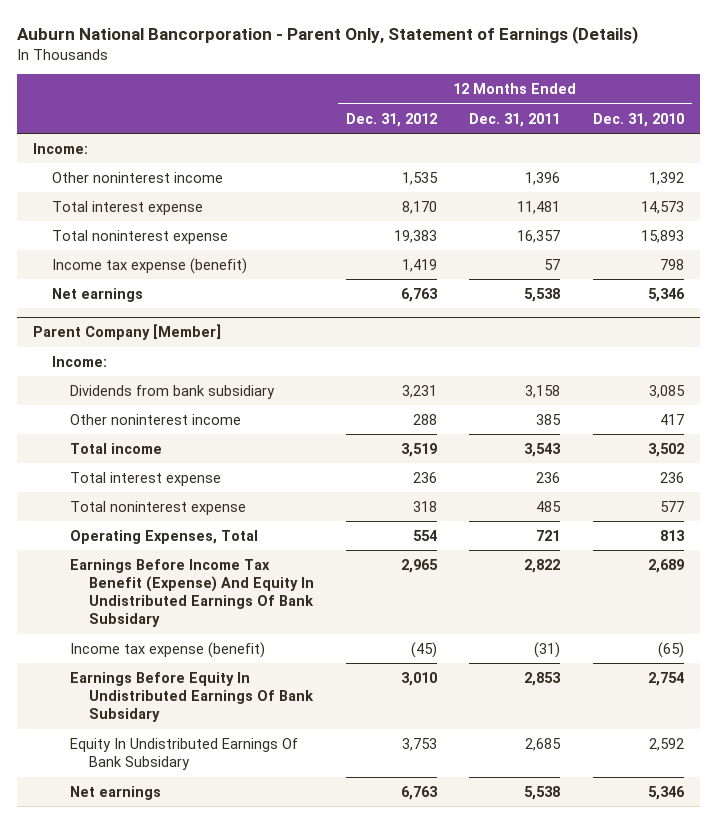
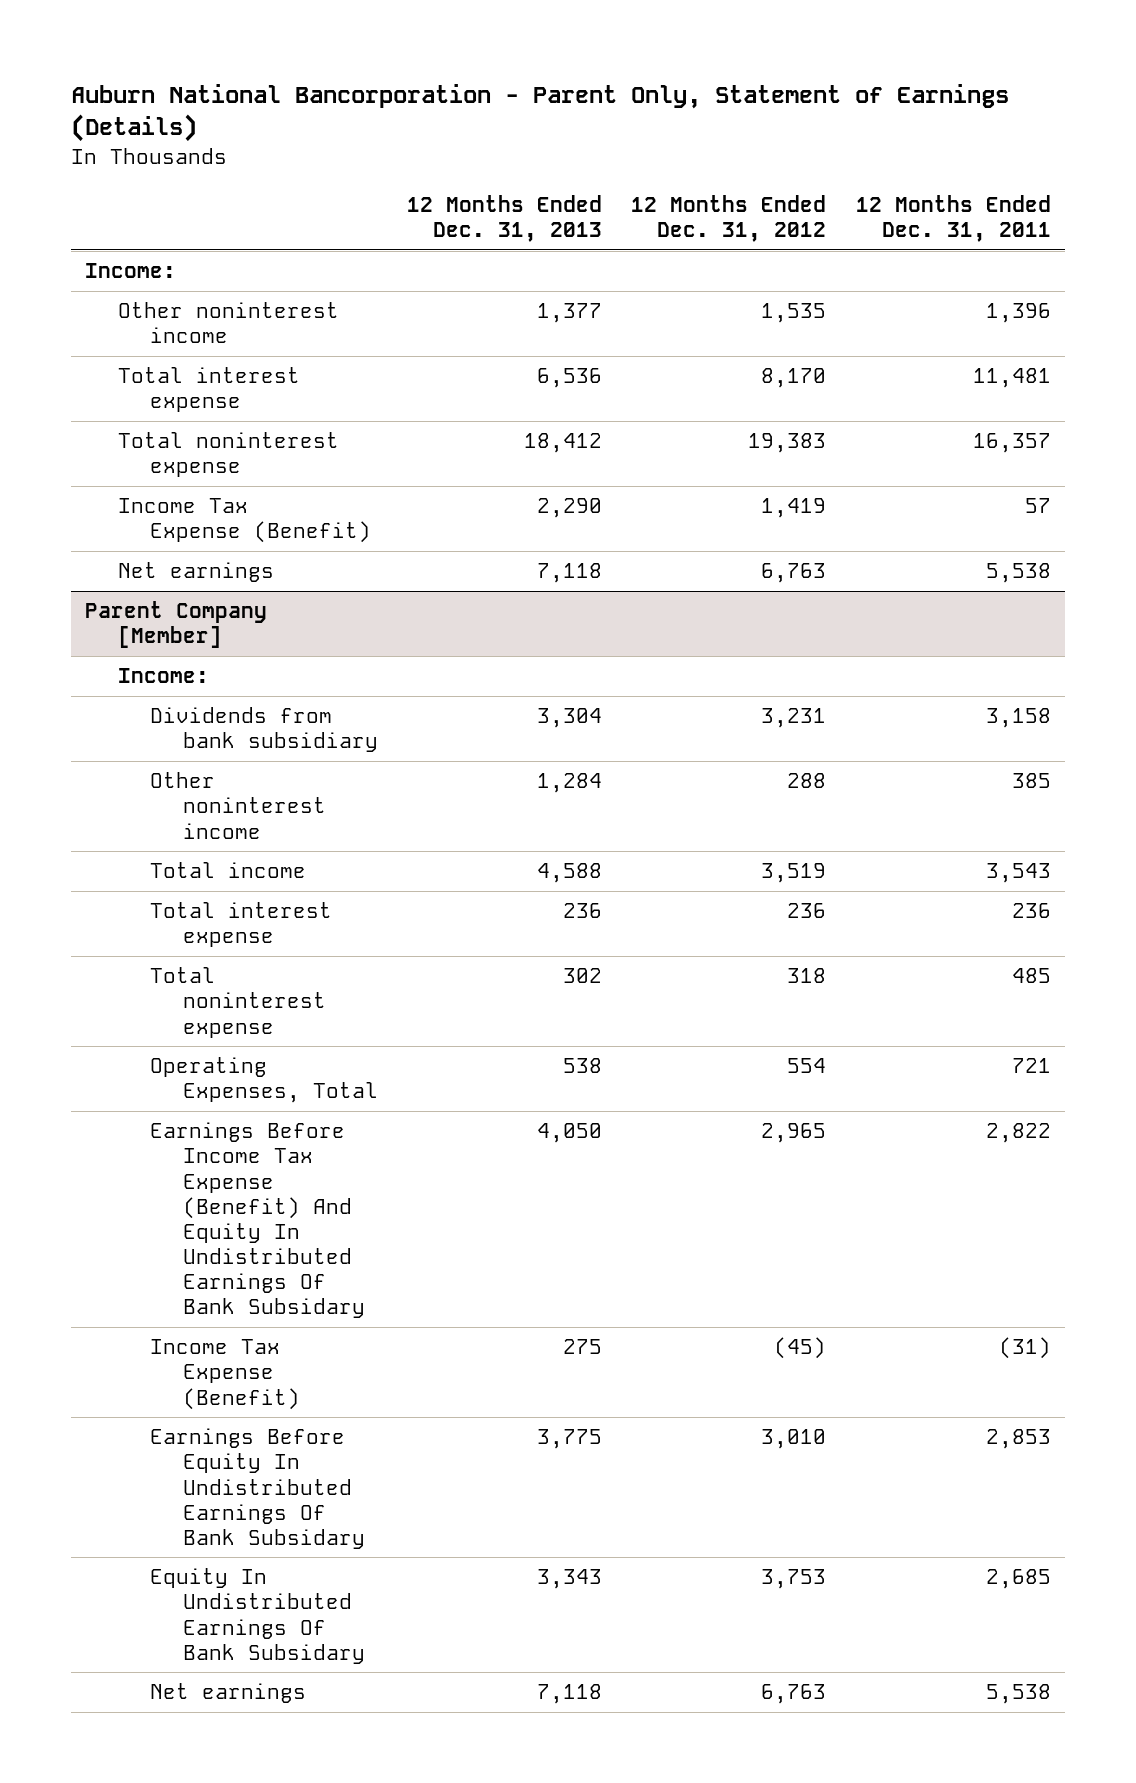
- | 12 Months Ended Dec. 31, 2012 | 12 Months Ended Dec. 31, 2011 | 12 Months Ended Dec. 31, 2010
+ | 12 Months Ended Dec. 31, 2013 | 12 Months Ended Dec. 31, 2012 | 12 Months Ended Dec. 31, 2011
- Income tax expense (benefit) | 1,419 | 57 | 798
+ Income Tax Expense (Benefit) | 2,290 | 1,419 | 57
@ Parent Company [Member]
- Earnings Before Income Tax Benefit (Expense) And Equity In Undistributed Earnings Of Bank Subsidary | 2,965 | 2,822 | 2,689
- Income tax expense (benefit) | (45) | (31) | (65)
+ Earnings Before Income Tax Expense (Benefit) And Equity In Undistributed Earnings Of Bank Subsidary | 4,050 | 2,965 | 2,822
+ Income Tax Expense (Benefit) | 275 | (45) | (31)

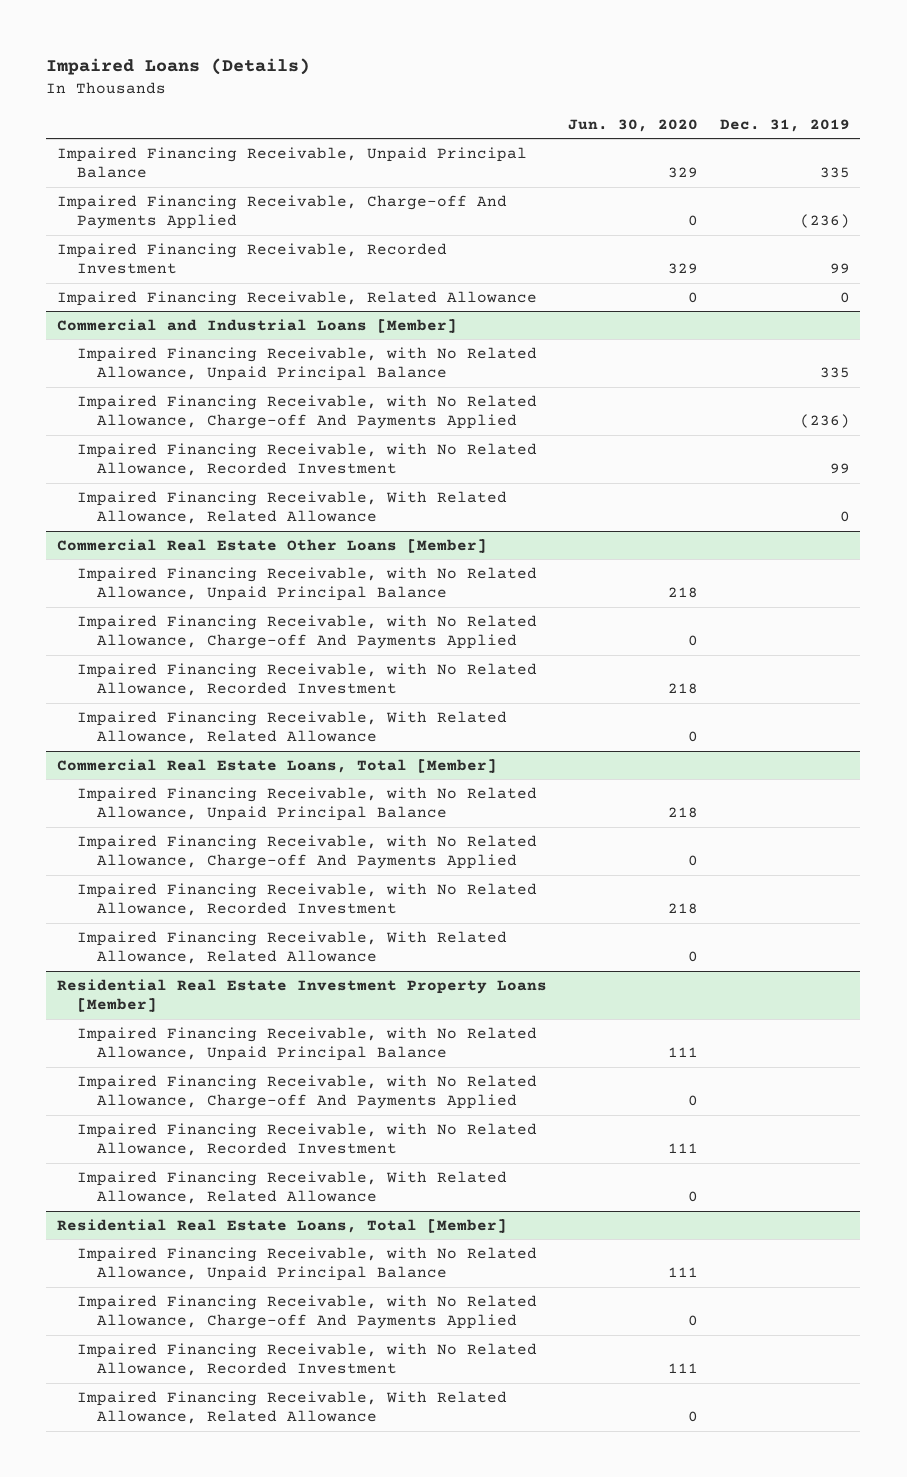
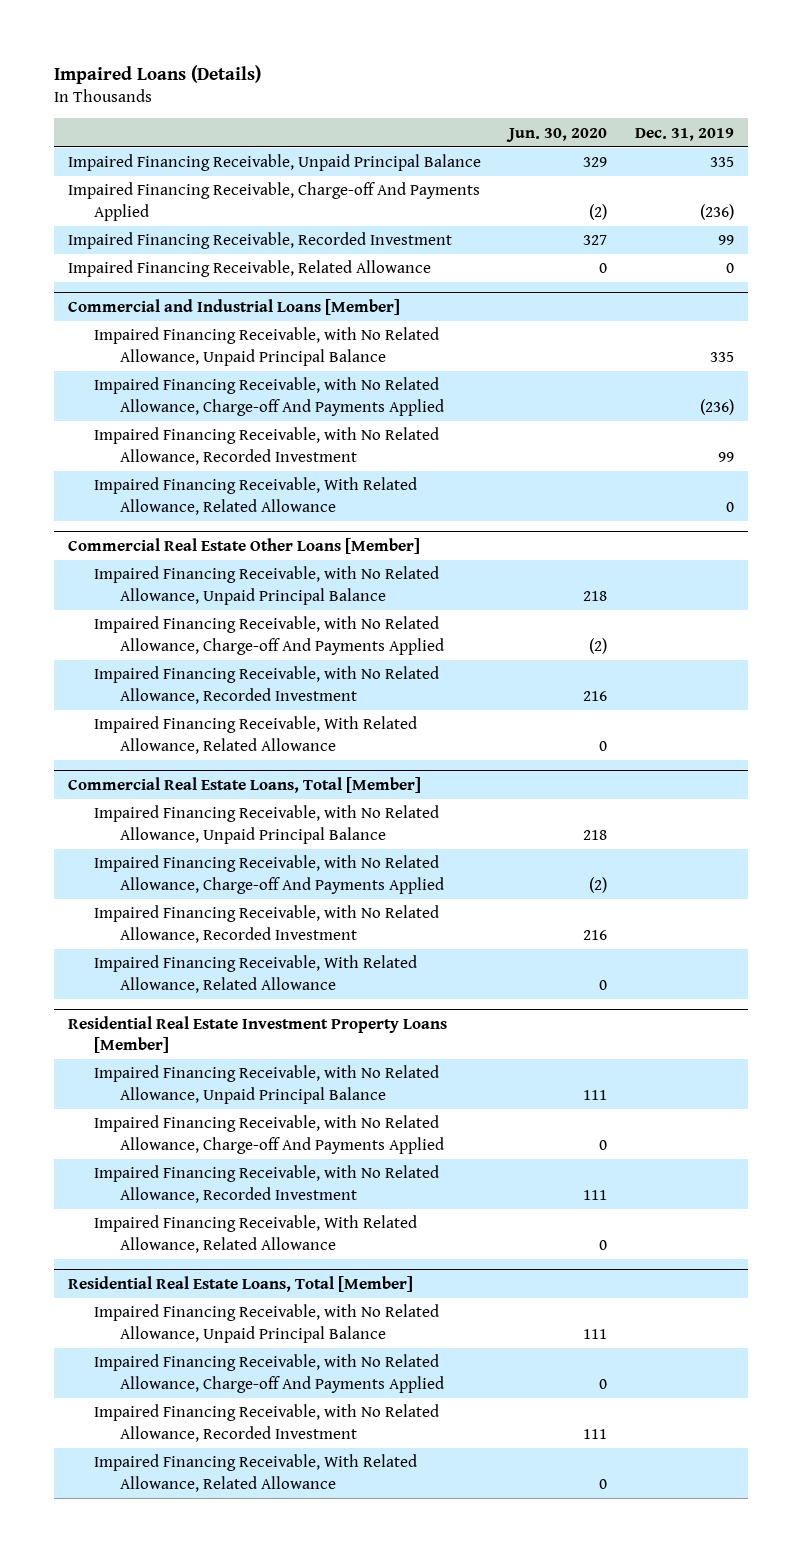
- Impaired Financing Receivable, Charge-off And Payments Applied | 0 | (236)
- Impaired Financing Receivable, Recorded Investment | 329 | 99
+ Impaired Financing Receivable, Charge-off And Payments Applied | (2) | (236)
+ Impaired Financing Receivable, Recorded Investment | 327 | 99
@ Commercial Real Estate Other Loans [Member]
- Impaired Financing Receivable, with No Related Allowance, Charge-off And Payments Applied | 0 |
- Impaired Financing Receivable, with No Related Allowance, Recorded Investment | 218 |
+ Impaired Financing Receivable, with No Related Allowance, Charge-off And Payments Applied | (2) |
+ Impaired Financing Receivable, with No Related Allowance, Recorded Investment | 216 |
@ Commercial Real Estate Loans, Total [Member]
- Impaired Financing Receivable, with No Related Allowance, Charge-off And Payments Applied | 0 |
- Impaired Financing Receivable, with No Related Allowance, Recorded Investment | 218 |
+ Impaired Financing Receivable, with No Related Allowance, Charge-off And Payments Applied | (2) |
+ Impaired Financing Receivable, with No Related Allowance, Recorded Investment | 216 |

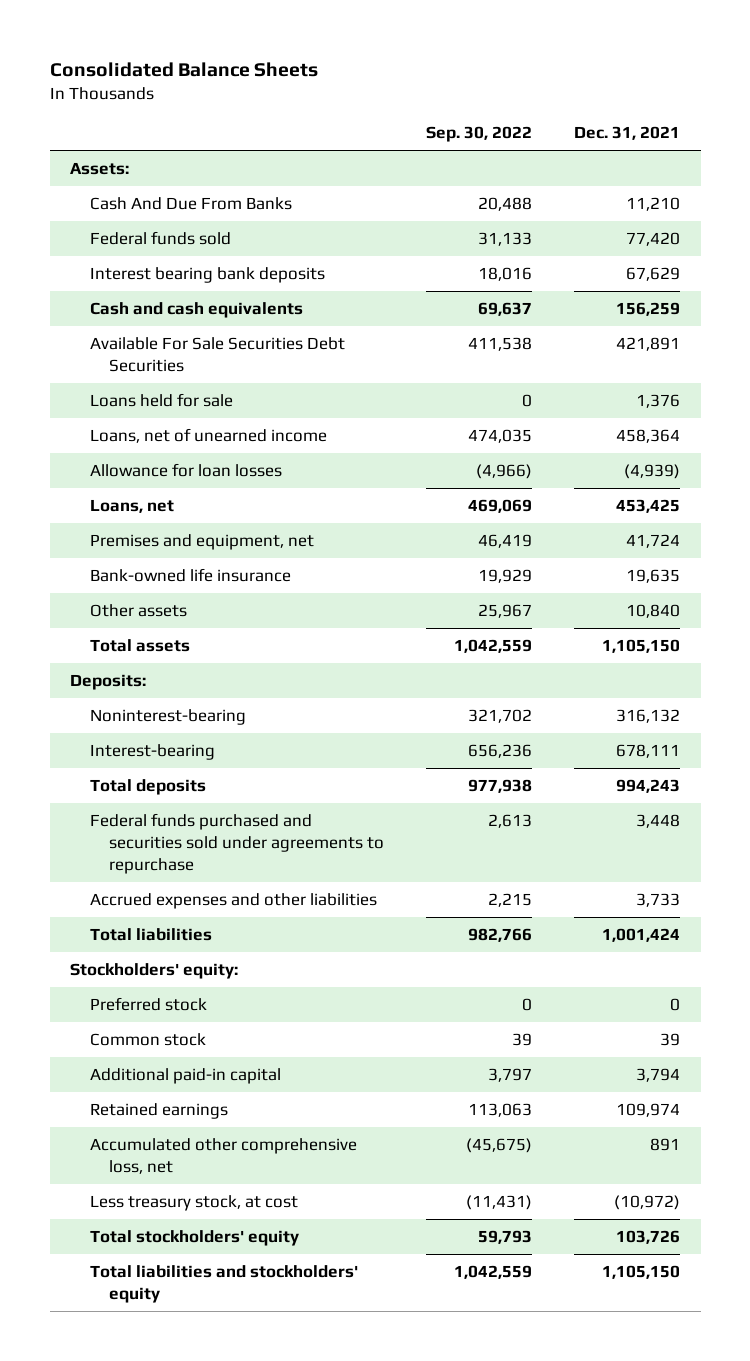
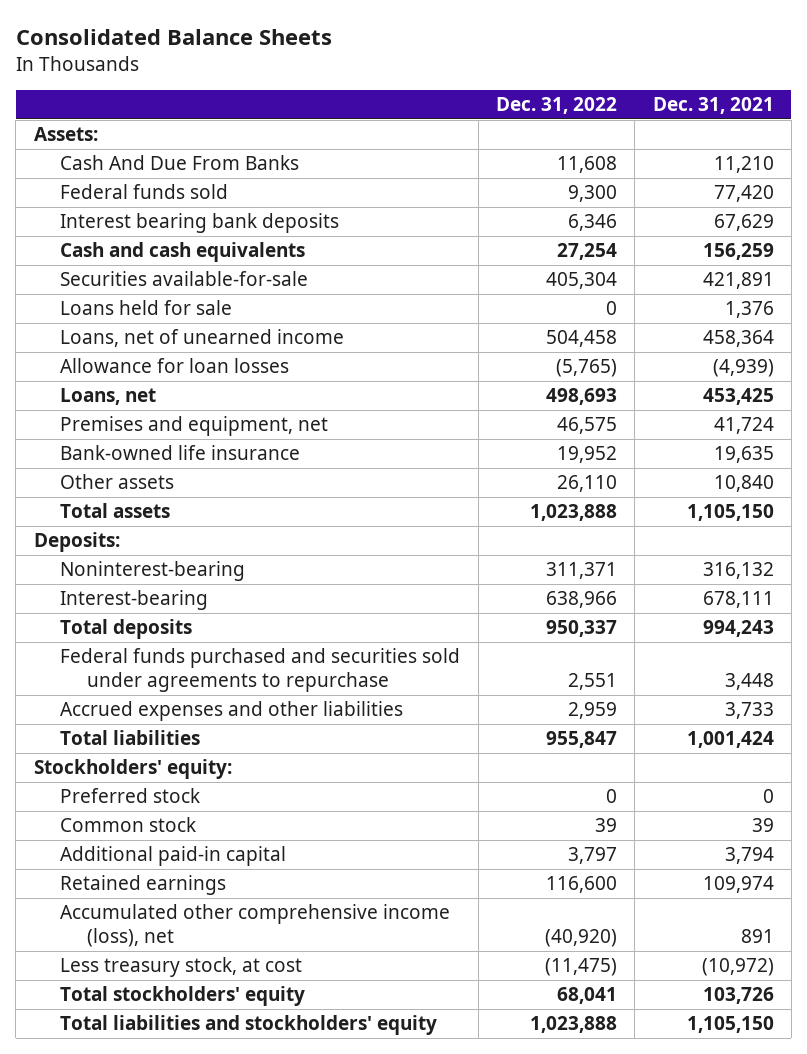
- | Sep. 30, 2022 | Dec. 31, 2021
+ | Dec. 31, 2022 | Dec. 31, 2021
- Available For Sale Securities Debt Securities | 411,538 | 421,891
+ Securities available-for-sale | 405,304 | 421,891
- Accumulated other comprehensive loss, net | (45,675) | 891
+ Accumulated other comprehensive income (loss), net | (40,920) | 891

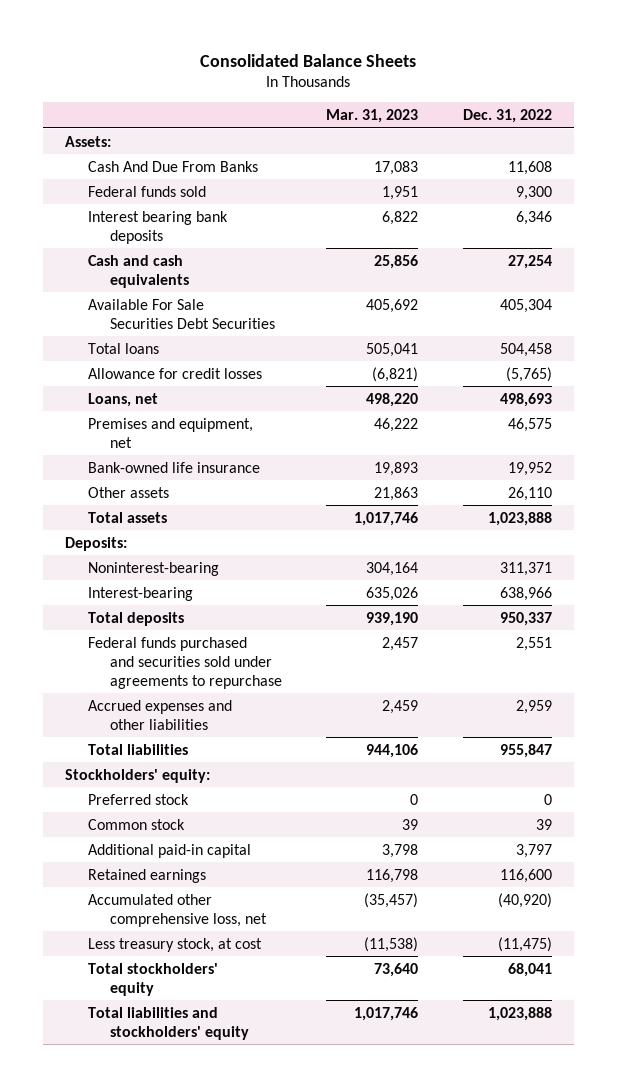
- | Dec. 31, 2022 | Dec. 31, 2021
+ | Mar. 31, 2023 | Dec. 31, 2022
- Securities available-for-sale | 405,304 | 421,891
- Loans held for sale | 0 | 1,376
- Loans, net of unearned income | 504,458 | 458,364
- Allowance for loan losses | (5,765) | (4,939)
+ Available For Sale Securities Debt Securities | 405,692 | 405,304
+ Total loans | 505,041 | 504,458
+ Allowance for credit losses | (6,821) | (5,765)
- Accumulated other comprehensive income (loss), net | (40,920) | 891
+ Accumulated other comprehensive loss, net | (35,457) | (40,920)

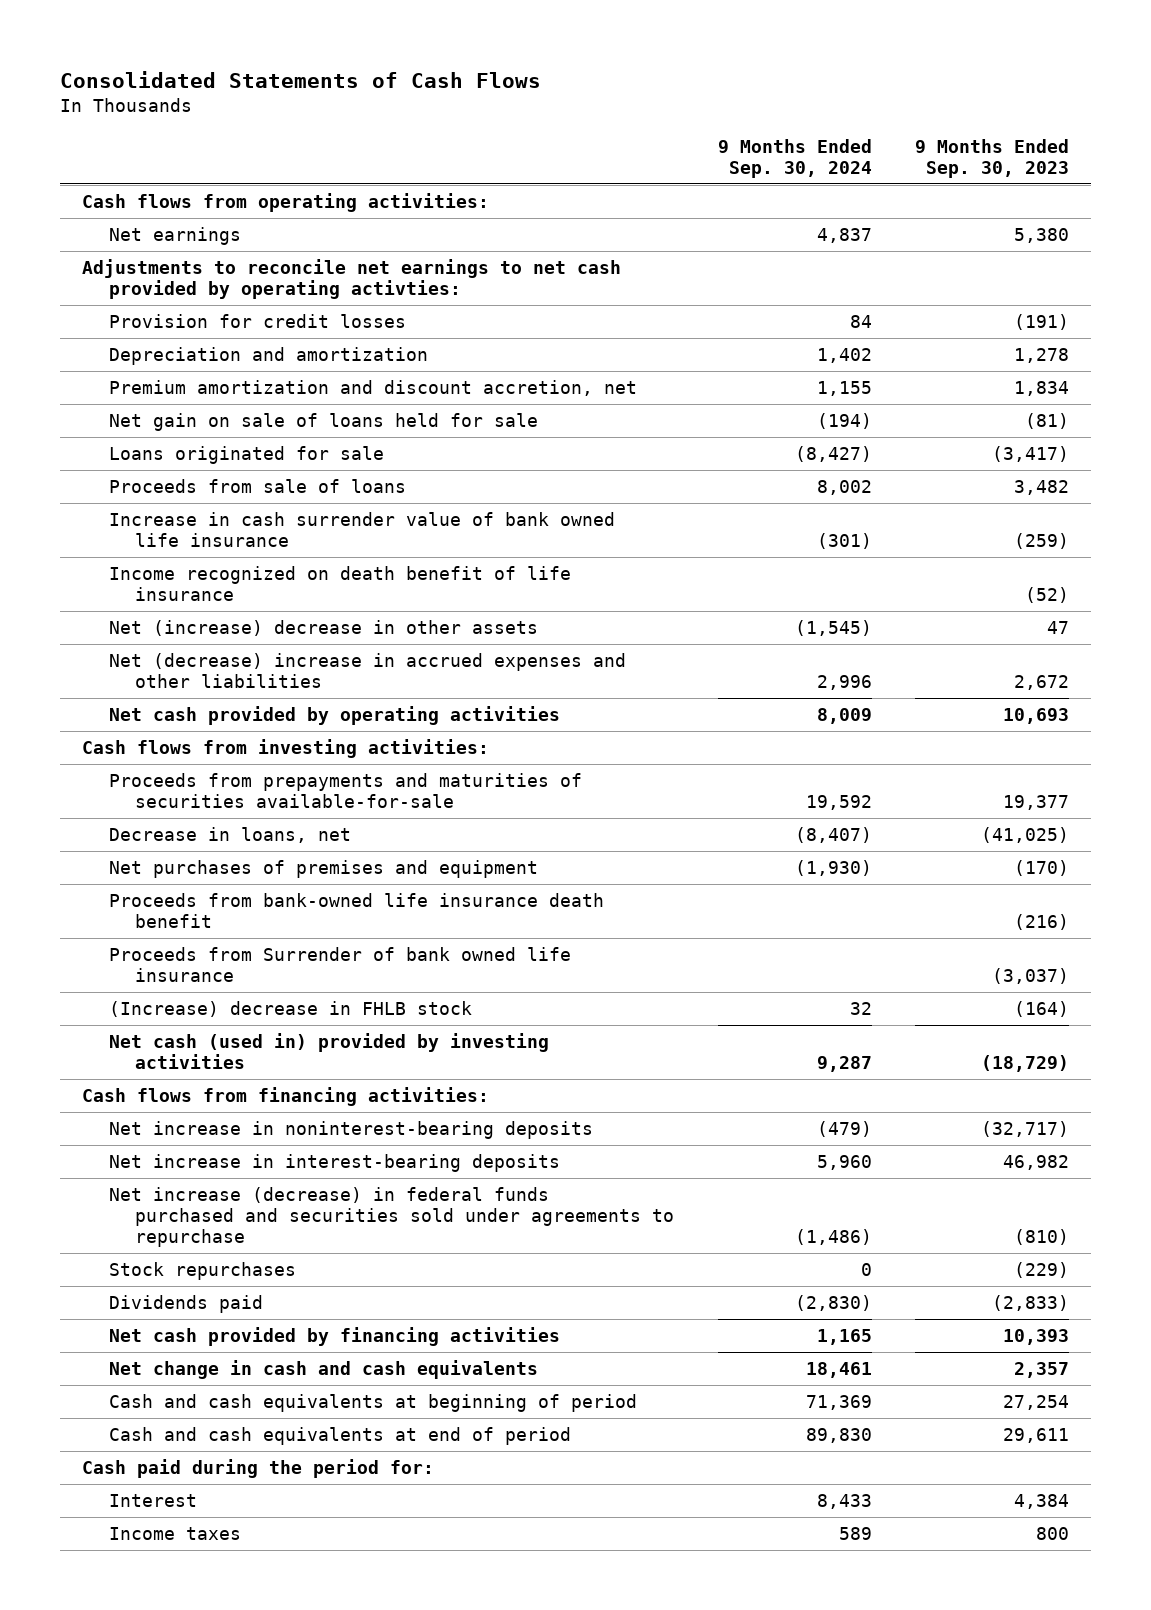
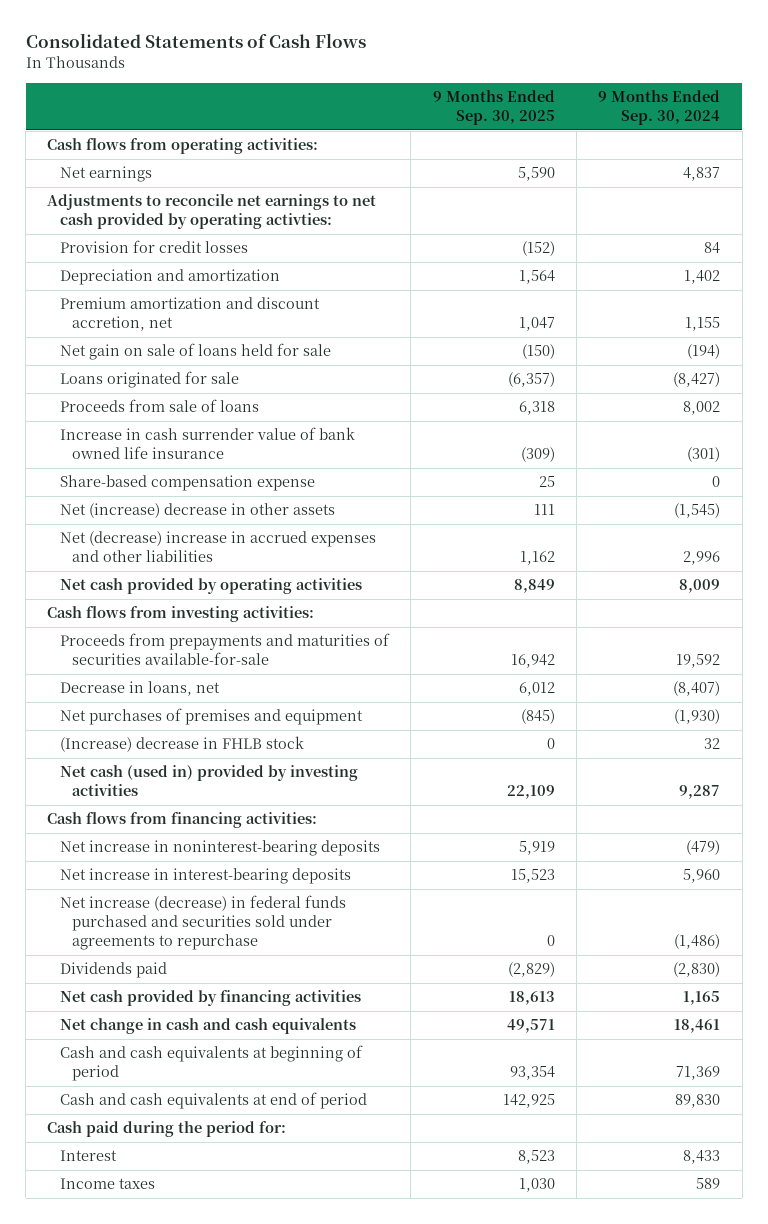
- | 9 Months Ended Sep. 30, 2024 | 9 Months Ended Sep. 30, 2023
+ | 9 Months Ended Sep. 30, 2025 | 9 Months Ended Sep. 30, 2024
- Income recognized on death benefit of life insurance | | (52)
+ Share-based compensation expense | 25 | 0
- Proceeds from bank-owned life insurance death benefit | | (216)
- Proceeds from Surrender of bank owned life insurance | | (3,037)
- Stock repurchases | 0 | (229)

